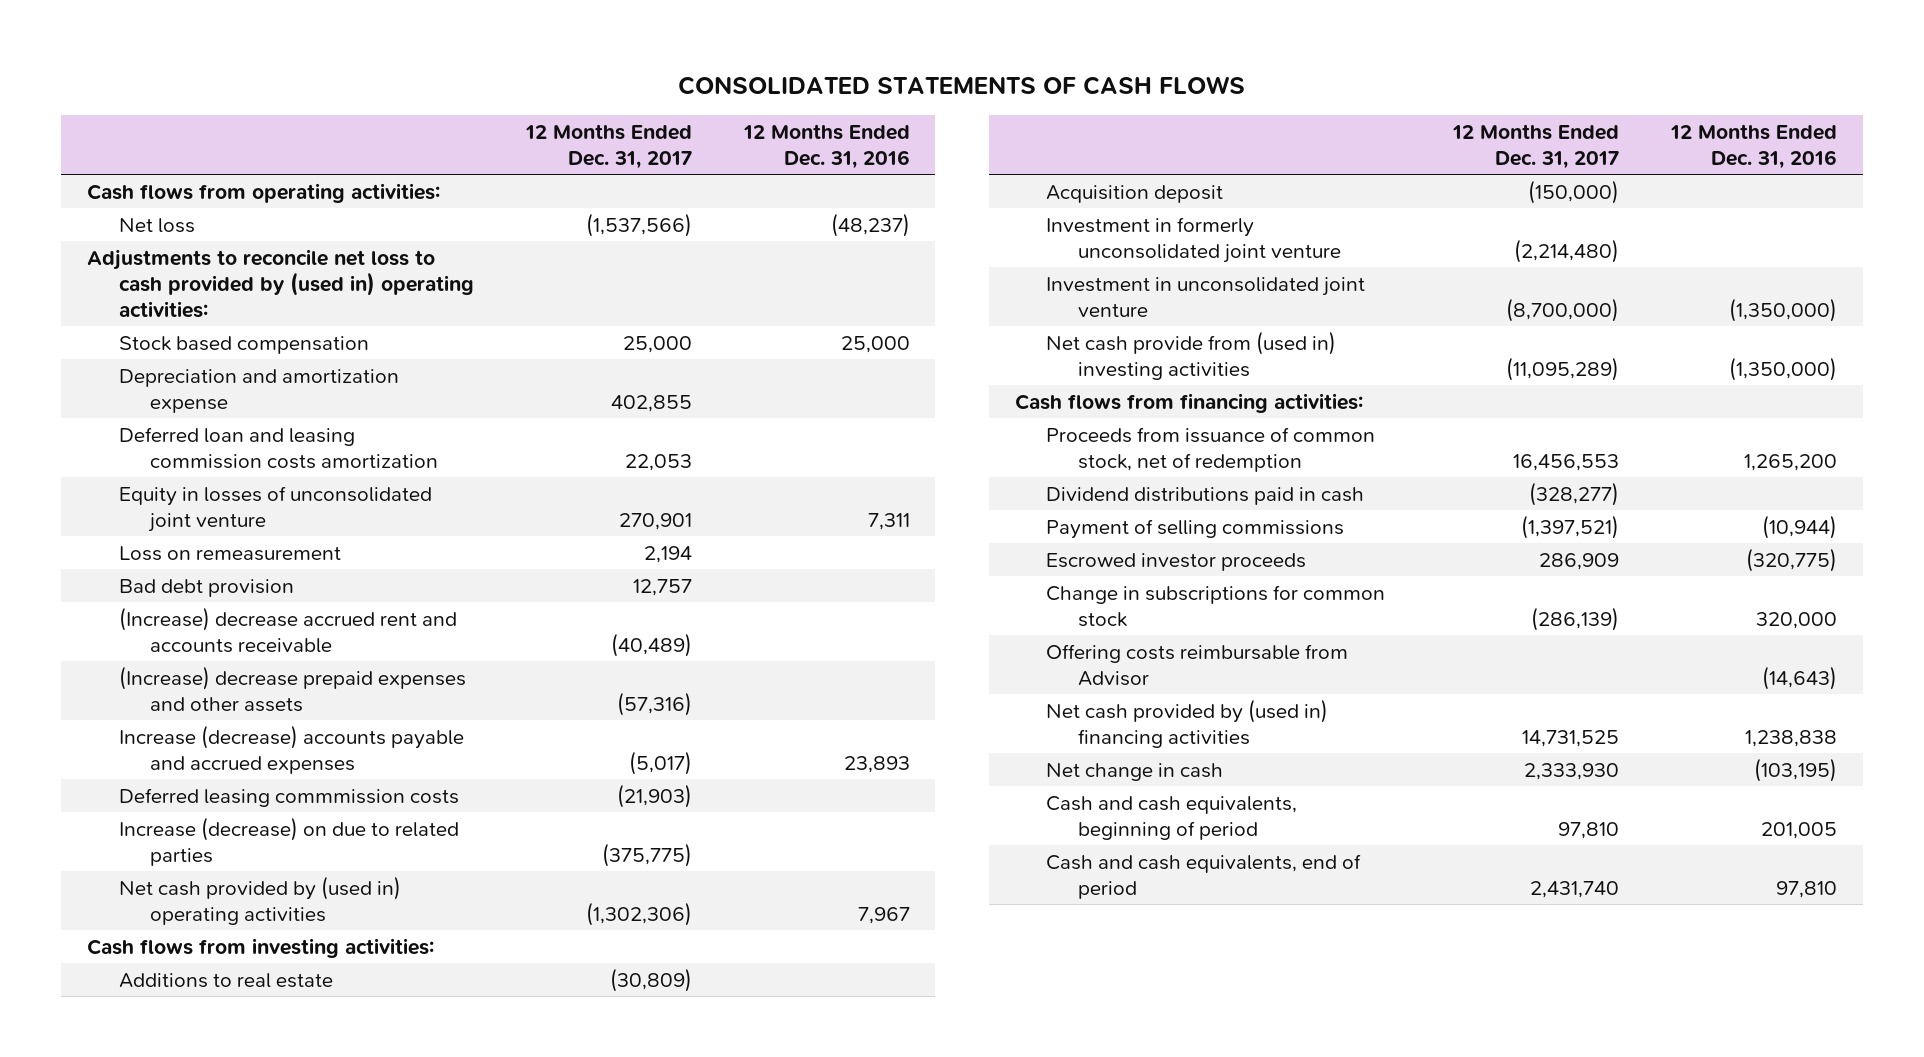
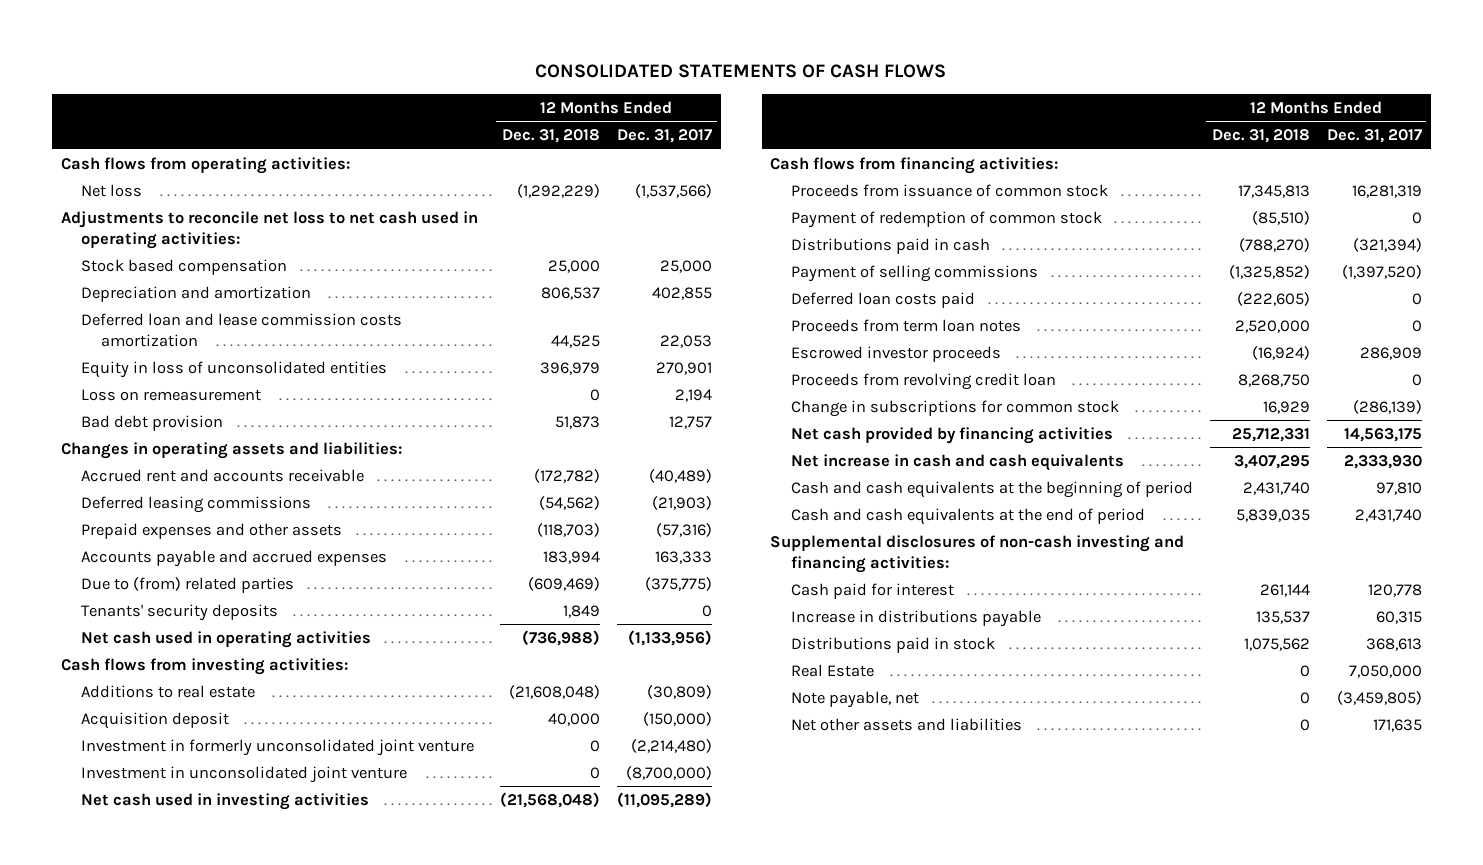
- | 12 Months Ended Dec. 31, 2017 | 12 Months Ended Dec. 31, 2016
+ | 12 Months Ended Dec. 31, 2018 | 12 Months Ended Dec. 31, 2017
- Adjustments to reconcile net loss to cash provided by (used in) operating activities:
+ Adjustments to reconcile net loss to net cash used in operating activities:
- Depreciation and amortization expense | 402,855 |
- Deferred loan and leasing commission costs amortization | 22,053 |
- Equity in losses of unconsolidated joint venture | 270,901 | 7,311
+ Depreciation and amortization | 806,537 | 402,855
+ Deferred loan and lease commission costs amortization | 44,525 | 22,053
+ Equity in loss of unconsolidated entities | 396,979 | 270,901
- (Increase) decrease accrued rent and accounts receivable | (40,489) |
- (Increase) decrease prepaid expenses and other assets | (57,316) |
- Increase (decrease) accounts payable and accrued expenses | (5,017) | 23,893
- Deferred leasing commmission costs | (21,903) |
- Increase (decrease) on due to related parties | (375,775) |
- Net cash provided by (used in) operating activities | (1,302,306) | 7,967
+ Changes in operating assets and liabilities:
+ Accrued rent and accounts receivable | (172,782) | (40,489)
+ Deferred leasing commissions | (54,562) | (21,903)
+ Prepaid expenses and other assets | (118,703) | (57,316)
+ Accounts payable and accrued expenses | 183,994 | 163,333
+ Due to (from) related parties | (609,469) | (375,775)
+ Tenants' security deposits | 1,849 | 0
+ Net cash used in operating activities | (736,988) | (1,133,956)
- Net cash provide from (used in) investing activities | (11,095,289) | (1,350,000)
+ Net cash used in investing activities | (21,568,048) | (11,095,289)
- Proceeds from issuance of common stock, net of redemption | 16,456,553 | 1,265,200
- Dividend distributions paid in cash | (328,277) |
- Payment of selling commissions | (1,397,521) | (10,944)
+ Proceeds from issuance of common stock | 17,345,813 | 16,281,319
+ Payment of redemption of common stock | (85,510) | 0
+ Distributions paid in cash | (788,270) | (321,394)
+ Payment of selling commissions | (1,325,852) | (1,397,520)
+ Deferred loan costs paid | (222,605) | 0
+ Proceeds from term loan notes | 2,520,000 | 0
+ Proceeds from revolving credit loan | 8,268,750 | 0
- Offering costs reimbursable from Advisor | | (14,643)
- Net cash provided by (used in) financing activities | 14,731,525 | 1,238,838
- Net change in cash | 2,333,930 | (103,195)
- Cash and cash equivalents, beginning of period | 97,810 | 201,005
- Cash and cash equivalents, end of period | 2,431,740 | 97,810
+ Net cash provided by financing activities | 25,712,331 | 14,563,175
+ Net increase in cash and cash equivalents | 3,407,295 | 2,333,930
+ Cash and cash equivalents at the beginning of period | 2,431,740 | 97,810
+ Cash and cash equivalents at the end of period | 5,839,035 | 2,431,740
+ Supplemental disclosures of non-cash investing and financing activities:
+ Cash paid for interest | 261,144 | 120,778
+ Increase in distributions payable | 135,537 | 60,315
+ Distributions paid in stock | 1,075,562 | 368,613
+ Real Estate | 0 | 7,050,000
+ Note payable, net | 0 | (3,459,805)
+ Net other assets and liabilities | 0 | 171,635

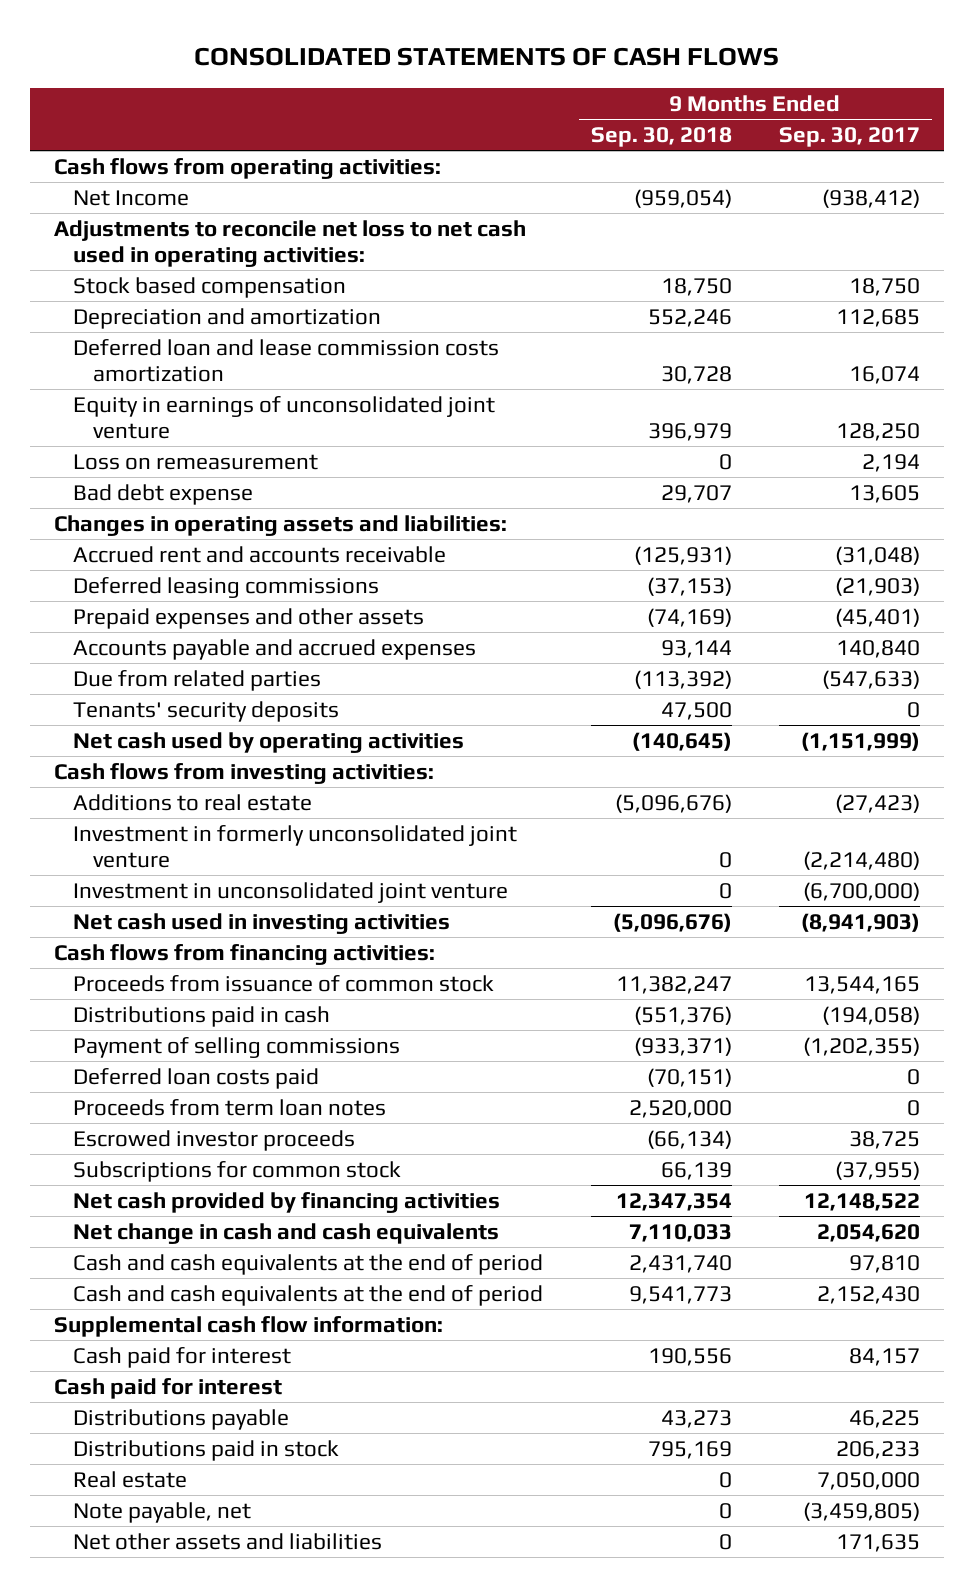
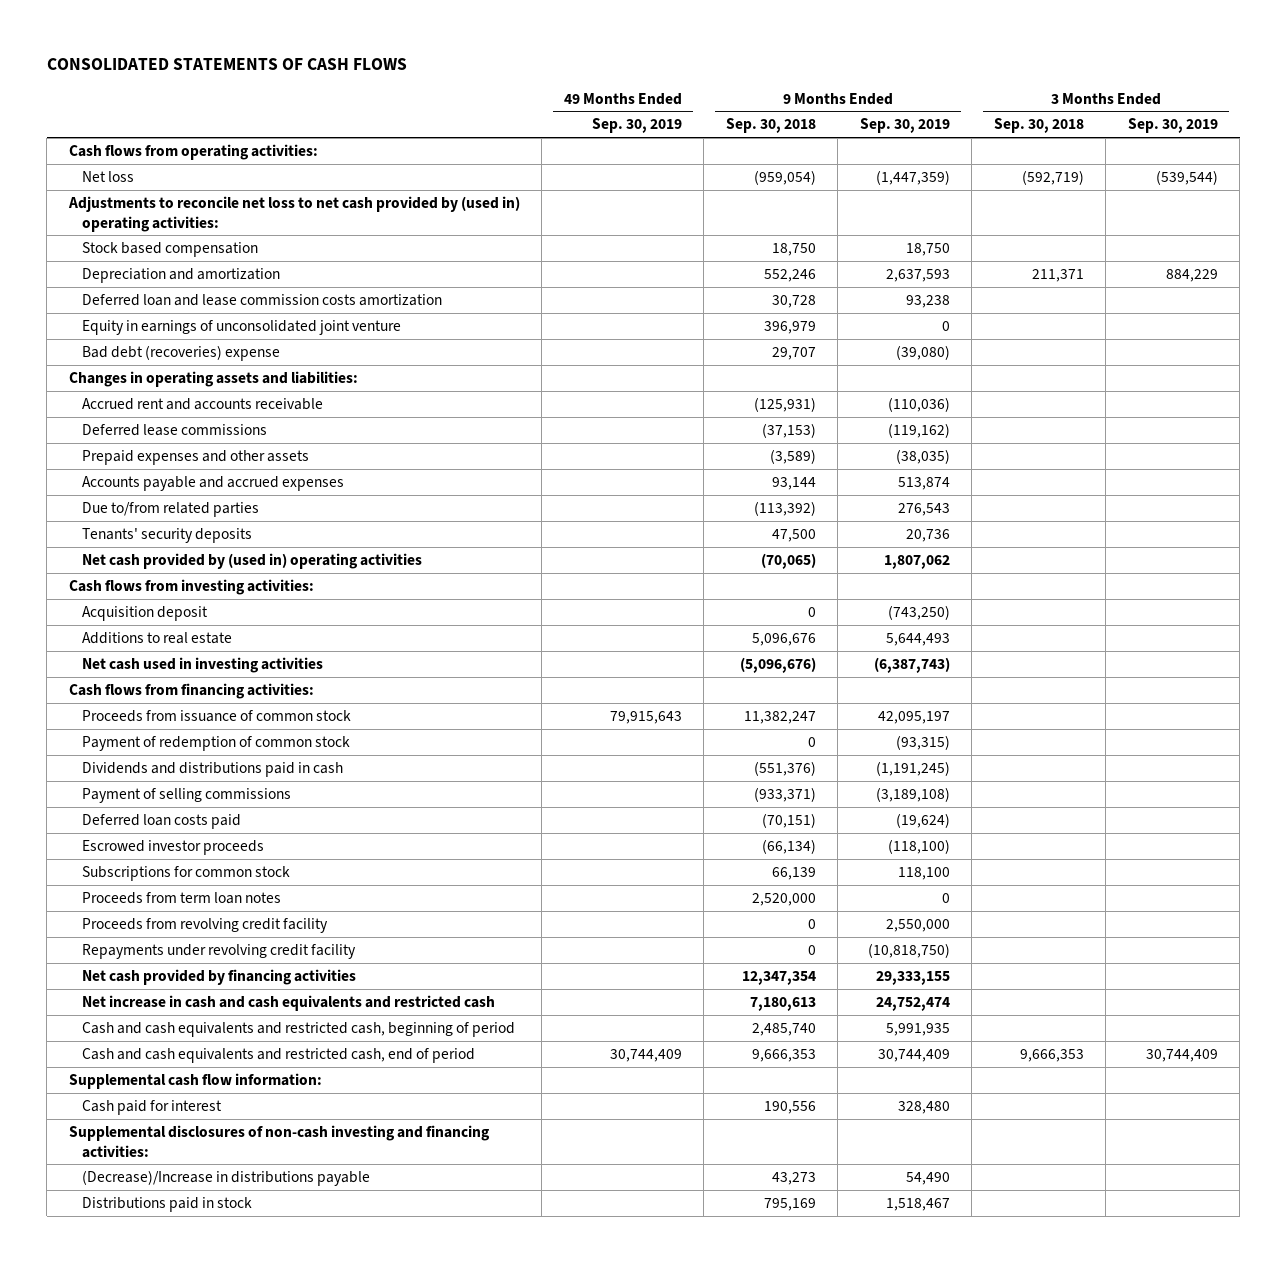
- | 9 Months Ended Sep. 30, 2018 | 9 Months Ended Sep. 30, 2017
+ | 49 Months Ended Sep. 30, 2019 | 9 Months Ended Sep. 30, 2018 | 9 Months Ended Sep. 30, 2019 | 3 Months Ended Sep. 30, 2018 | 3 Months Ended Sep. 30, 2019
- Net Income | (959,054) | (938,412)
- Adjustments to reconcile net loss to net cash used in operating activities:
+ Net loss | | (959,054) | (1,447,359) | (592,719) | (539,544)
+ Adjustments to reconcile net loss to net cash provided by (used in) operating activities:
- Loss on remeasurement | 0 | 2,194
- Bad debt expense | 29,707 | 13,605
+ Bad debt (recoveries) expense | | 29,707 | (39,080) | |
- Deferred leasing commissions | (37,153) | (21,903)
- Prepaid expenses and other assets | (74,169) | (45,401)
+ Deferred lease commissions | | (37,153) | (119,162) | |
+ Prepaid expenses and other assets | | (3,589) | (38,035) | |
- Due from related parties | (113,392) | (547,633)
+ Due to/from related parties | | (113,392) | 276,543 | |
- Net cash used by operating activities | (140,645) | (1,151,999)
+ Net cash provided by (used in) operating activities | | (70,065) | 1,807,062 | |
- Additions to real estate | (5,096,676) | (27,423)
- Investment in formerly unconsolidated joint venture | 0 | (2,214,480)
- Investment in unconsolidated joint venture | 0 | (6,700,000)
+ Acquisition deposit | | 0 | (743,250) | |
+ Additions to real estate | | 5,096,676 | 5,644,493 | |
- Distributions paid in cash | (551,376) | (194,058)
+ Payment of redemption of common stock | | 0 | (93,315) | |
+ Dividends and distributions paid in cash | | (551,376) | (1,191,245) | |
moved down: Proceeds from term loan notes | | 2,520,000 | 0 | |
+ Proceeds from revolving credit facility | | 0 | 2,550,000 | |
+ Repayments under revolving credit facility | | 0 | (10,818,750) | |
- Net change in cash and cash equivalents | 7,110,033 | 2,054,620
- Cash and cash equivalents at the end of period | 2,431,740 | 97,810
- Cash and cash equivalents at the end of period | 9,541,773 | 2,152,430
+ Net increase in cash and cash equivalents and restricted cash | | 7,180,613 | 24,752,474 | |
+ Cash and cash equivalents and restricted cash, beginning of period | | 2,485,740 | 5,991,935 | |
+ Cash and cash equivalents and restricted cash, end of period | 30,744,409 | 9,666,353 | 30,744,409 | 9,666,353 | 30,744,409
- Cash paid for interest
- Distributions payable | 43,273 | 46,225
+ Supplemental disclosures of non-cash investing and financing activities:
+ (Decrease)/Increase in distributions payable | | 43,273 | 54,490 | |
- Real estate | 0 | 7,050,000
- Note payable, net | 0 | (3,459,805)
- Net other assets and liabilities | 0 | 171,635

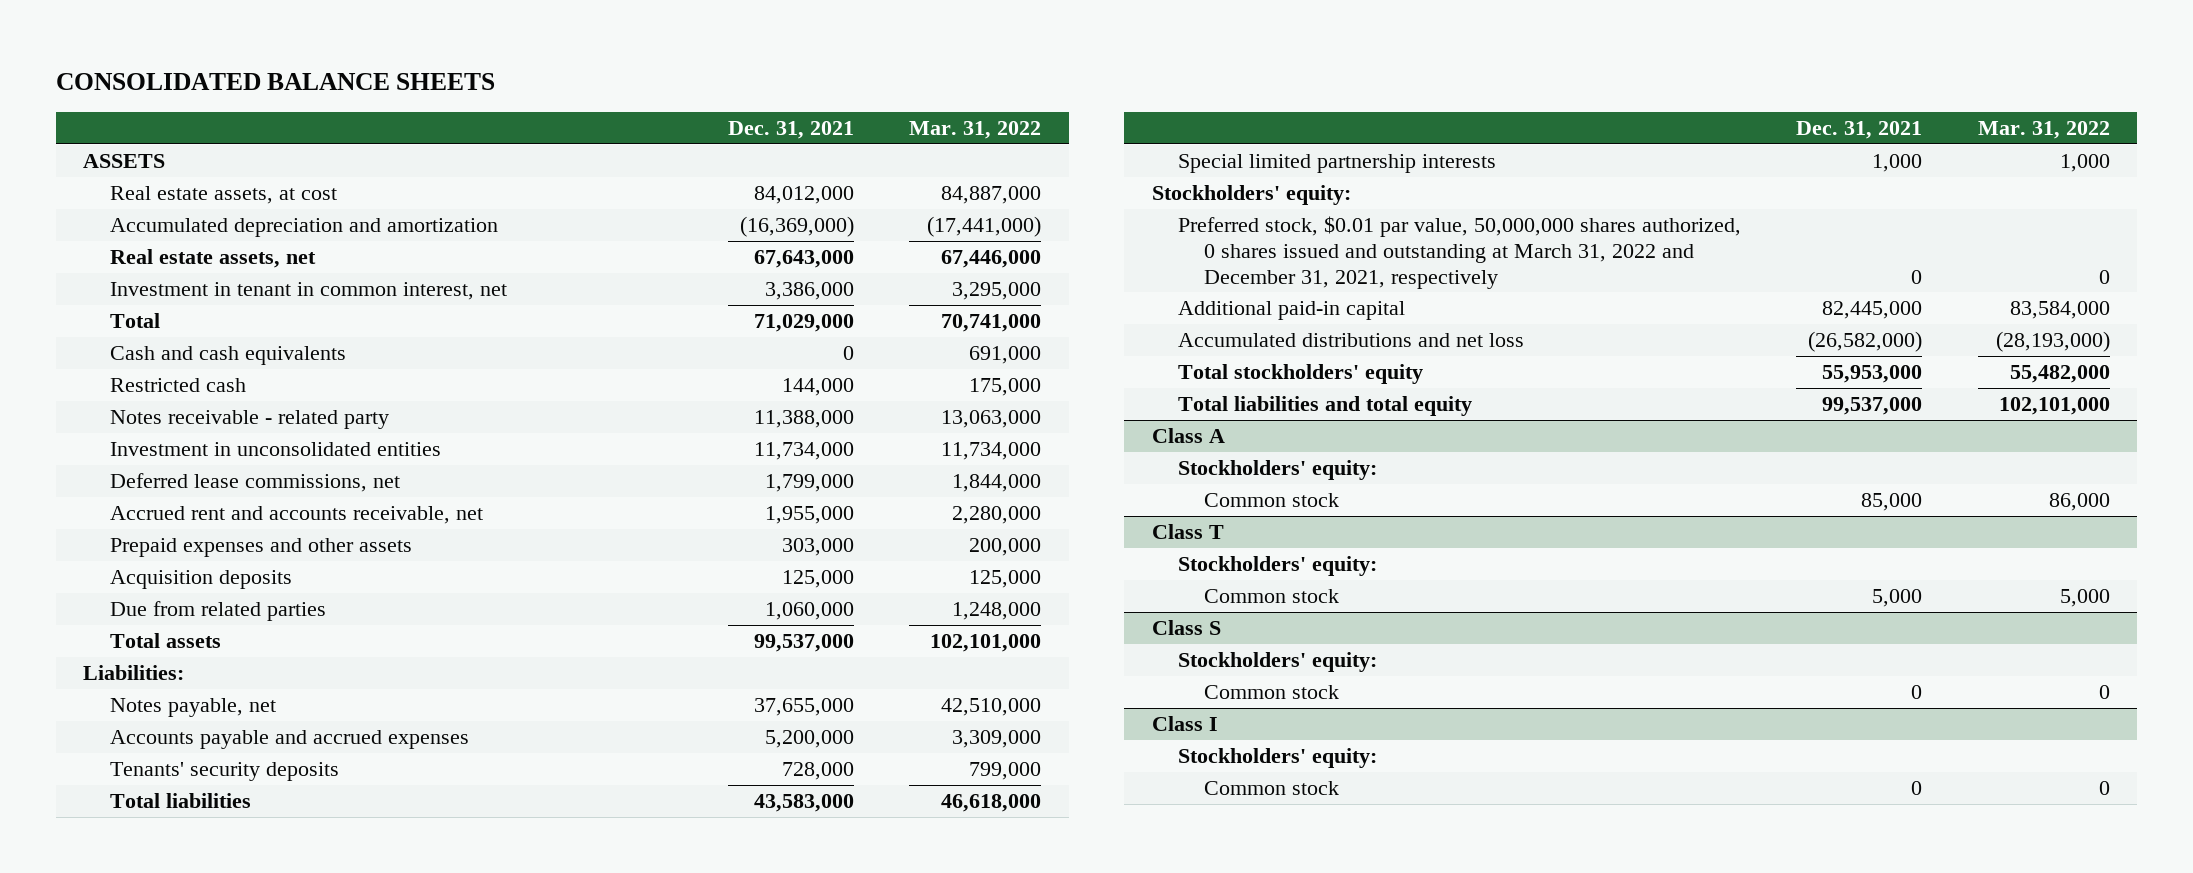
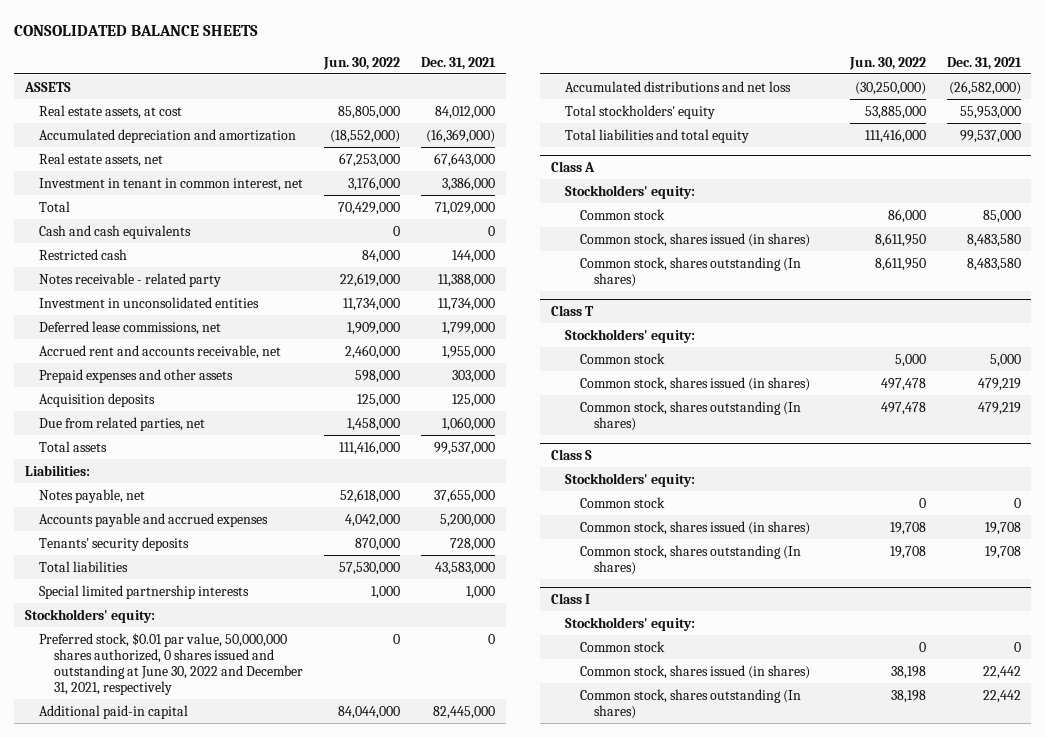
- | Dec. 31, 2021 | Mar. 31, 2022
+ | Jun. 30, 2022 | Dec. 31, 2021
- Due from related parties | 1,060,000 | 1,248,000
+ Due from related parties, net | 1,458,000 | 1,060,000
- Preferred stock, $0.01 par value, 50,000,000 shares authorized, 0 shares issued and outstanding at March 31, 2022 and December 31, 2021, respectively | 0 | 0
+ Preferred stock, $0.01 par value, 50,000,000 shares authorized, 0 shares issued and outstanding at June 30, 2022 and December 31, 2021, respectively | 0 | 0
@ Class A
+ Common stock, shares issued (in shares) | 8,611,950 | 8,483,580
+ Common stock, shares outstanding (In shares) | 8,611,950 | 8,483,580
@ Class T
+ Common stock, shares issued (in shares) | 497,478 | 479,219
+ Common stock, shares outstanding (In shares) | 497,478 | 479,219
@ Class S
+ Common stock, shares issued (in shares) | 19,708 | 19,708
+ Common stock, shares outstanding (In shares) | 19,708 | 19,708
@ Class I
+ Common stock, shares issued (in shares) | 38,198 | 22,442
+ Common stock, shares outstanding (In shares) | 38,198 | 22,442

